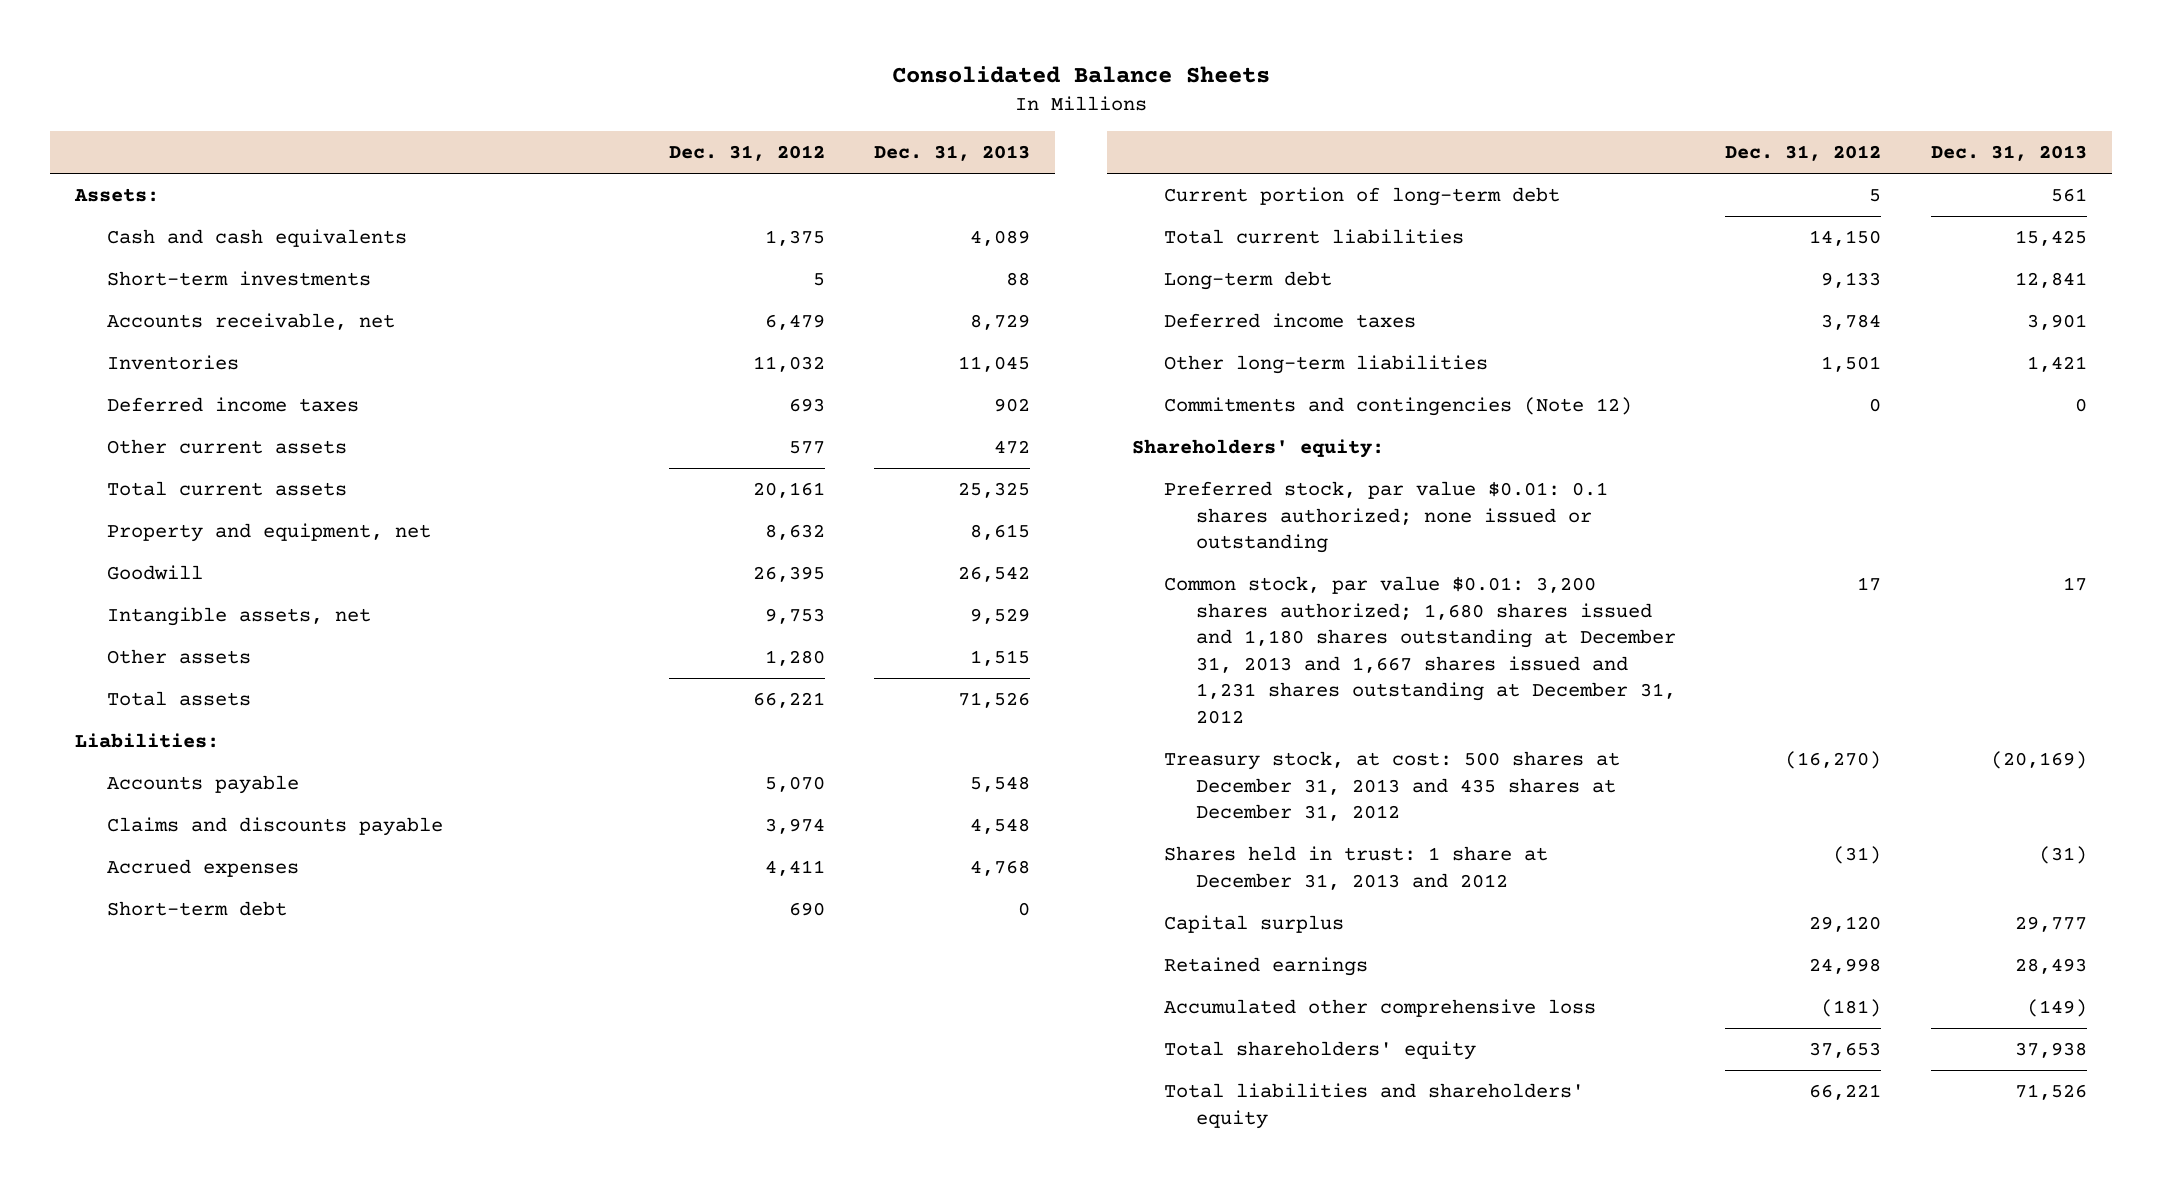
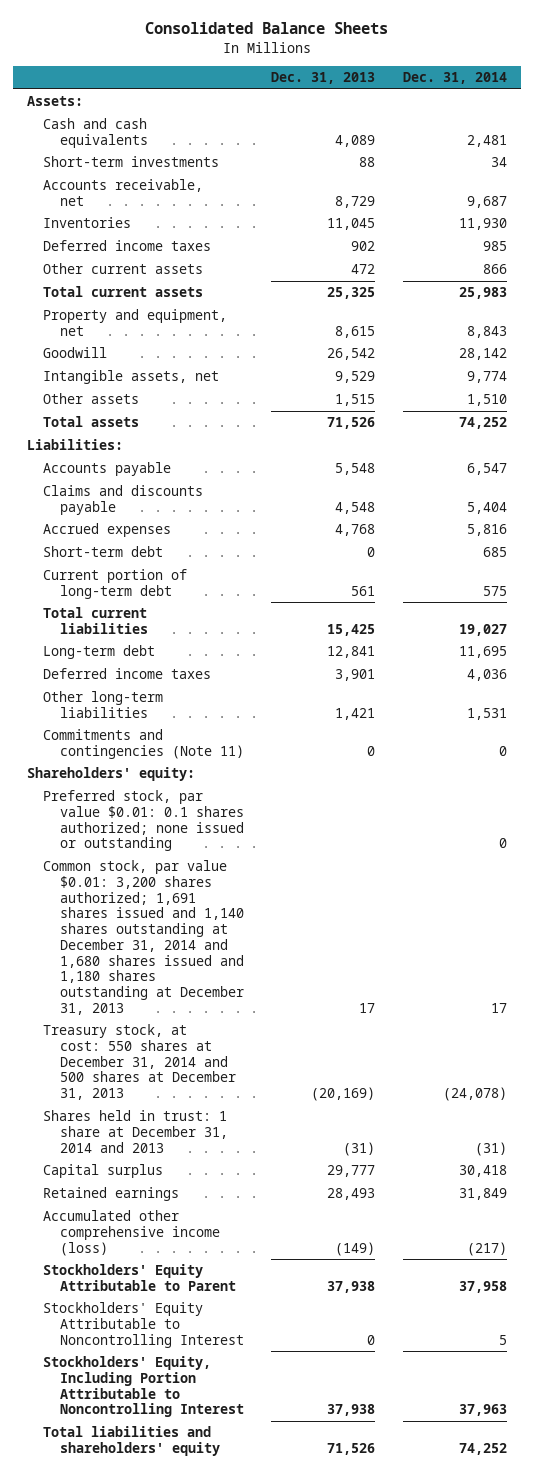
- | Dec. 31, 2012 | Dec. 31, 2013
+ | Dec. 31, 2013 | Dec. 31, 2014
- Commitments and contingencies (Note 12) | 0 | 0
+ Commitments and contingencies (Note 11) | 0 | 0
- Common stock, par value $0.01: 3,200 shares authorized; 1,680 shares issued and 1,180 shares outstanding at December 31, 2013 and 1,667 shares issued and 1,231 shares outstanding at December 31, 2012 | 17 | 17
- Treasury stock, at cost: 500 shares at December 31, 2013 and 435 shares at December 31, 2012 | (16,270) | (20,169)
- Shares held in trust: 1 share at December 31, 2013 and 2012 | (31) | (31)
+ Common stock, par value $0.01: 3,200 shares authorized; 1,691 shares issued and 1,140 shares outstanding at December 31, 2014 and 1,680 shares issued and 1,180 shares outstanding at December 31, 2013 | 17 | 17
+ Treasury stock, at cost: 550 shares at December 31, 2014 and 500 shares at December 31, 2013 | (20,169) | (24,078)
+ Shares held in trust: 1 share at December 31, 2014 and 2013 | (31) | (31)
- Accumulated other comprehensive loss | (181) | (149)
- Total shareholders' equity | 37,653 | 37,938
+ Accumulated other comprehensive income (loss) | (149) | (217)
+ Stockholders' Equity Attributable to Parent | 37,938 | 37,958
+ Stockholders' Equity Attributable to Noncontrolling Interest | 0 | 5
+ Stockholders' Equity, Including Portion Attributable to Noncontrolling Interest | 37,938 | 37,963

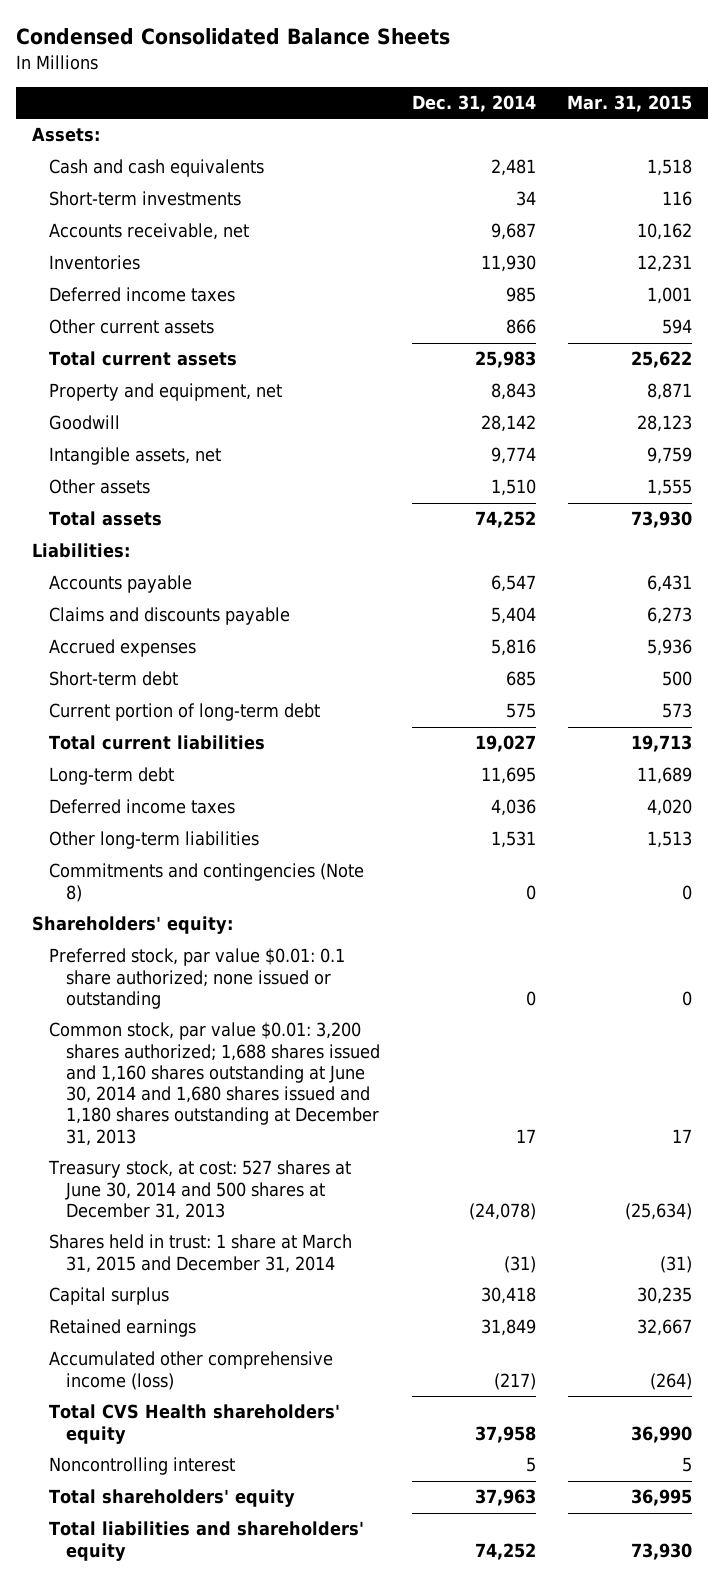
- Consolidated Balance Sheets
+ Condensed Consolidated Balance Sheets
- | Dec. 31, 2013 | Dec. 31, 2014
+ | Dec. 31, 2014 | Mar. 31, 2015
- Commitments and contingencies (Note 11) | 0 | 0
+ Commitments and contingencies (Note 8) | 0 | 0
- Preferred stock, par value $0.01: 0.1 shares authorized; none issued or outstanding | | 0
- Common stock, par value $0.01: 3,200 shares authorized; 1,691 shares issued and 1,140 shares outstanding at December 31, 2014 and 1,680 shares issued and 1,180 shares outstanding at December 31, 2013 | 17 | 17
- Treasury stock, at cost: 550 shares at December 31, 2014 and 500 shares at December 31, 2013 | (20,169) | (24,078)
- Shares held in trust: 1 share at December 31, 2014 and 2013 | (31) | (31)
+ Preferred stock, par value $0.01: 0.1 share authorized; none issued or outstanding | 0 | 0
+ Common stock, par value $0.01: 3,200 shares authorized; 1,688 shares issued and 1,160 shares outstanding at June 30, 2014 and 1,680 shares issued and 1,180 shares outstanding at December 31, 2013 | 17 | 17
+ Treasury stock, at cost: 527 shares at June 30, 2014 and 500 shares at December 31, 2013 | (24,078) | (25,634)
+ Shares held in trust: 1 share at March 31, 2015 and December 31, 2014 | (31) | (31)
- Stockholders' Equity Attributable to Parent | 37,938 | 37,958
- Stockholders' Equity Attributable to Noncontrolling Interest | 0 | 5
- Stockholders' Equity, Including Portion Attributable to Noncontrolling Interest | 37,938 | 37,963
+ Total CVS Health shareholders' equity | 37,958 | 36,990
+ Noncontrolling interest | 5 | 5
+ Total shareholders' equity | 37,963 | 36,995

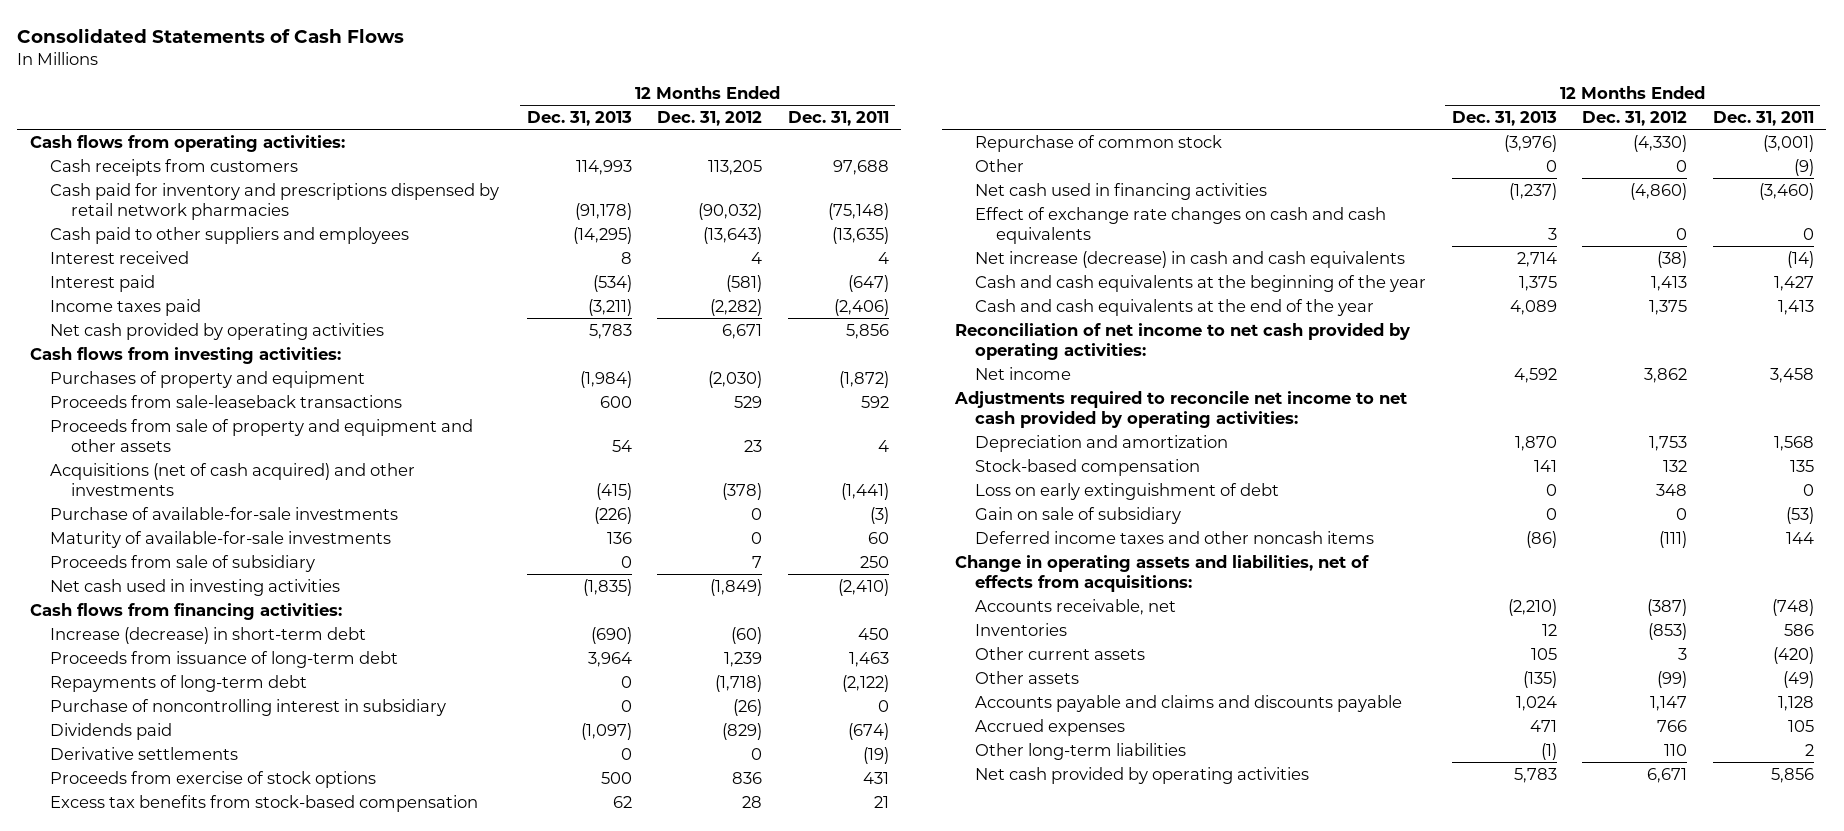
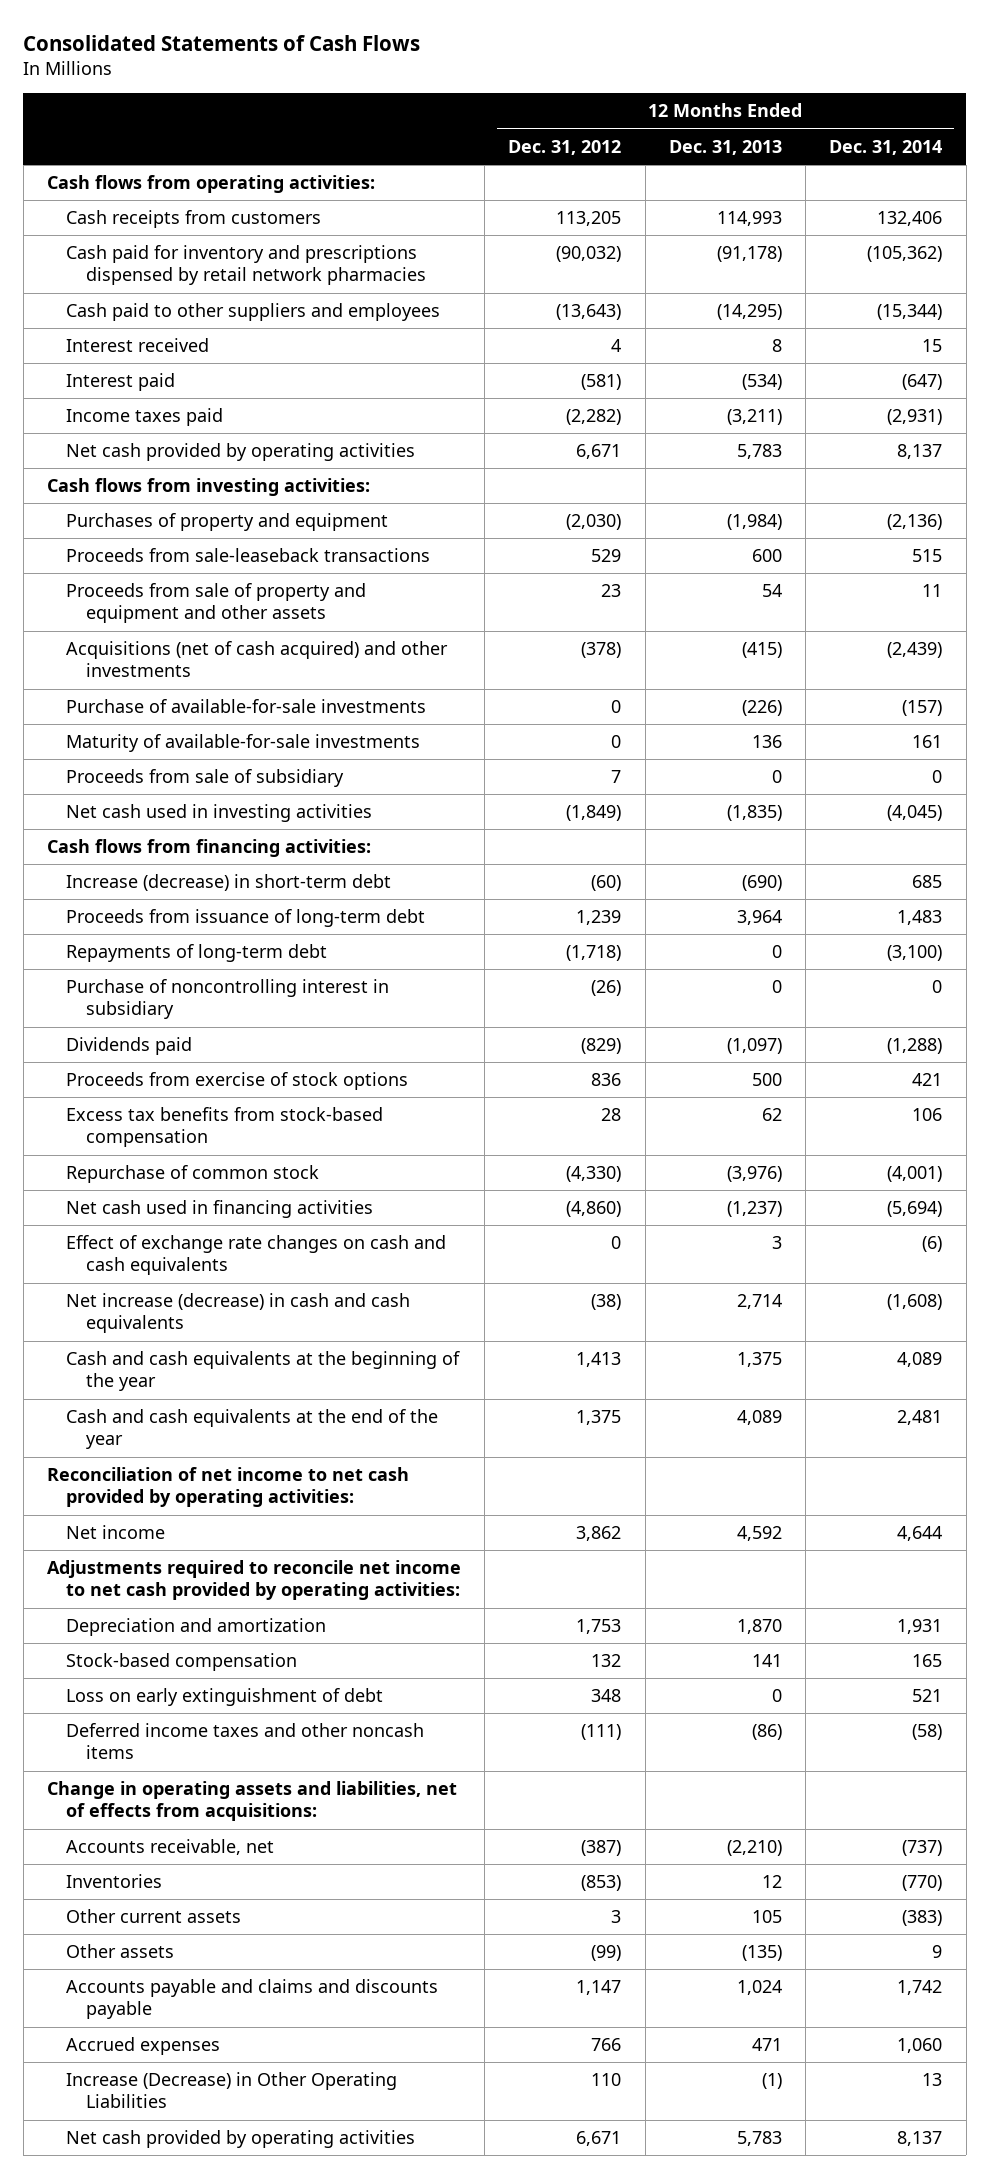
- | 12 Months Ended Dec. 31, 2013 | 12 Months Ended Dec. 31, 2012 | 12 Months Ended Dec. 31, 2011
+ | 12 Months Ended Dec. 31, 2012 | 12 Months Ended Dec. 31, 2013 | 12 Months Ended Dec. 31, 2014
- Derivative settlements | 0 | 0 | (19)
- Other | 0 | 0 | (9)
- Gain on sale of subsidiary | 0 | 0 | (53)
- Other long-term liabilities | (1) | 110 | 2
+ Increase (Decrease) in Other Operating Liabilities | 110 | (1) | 13

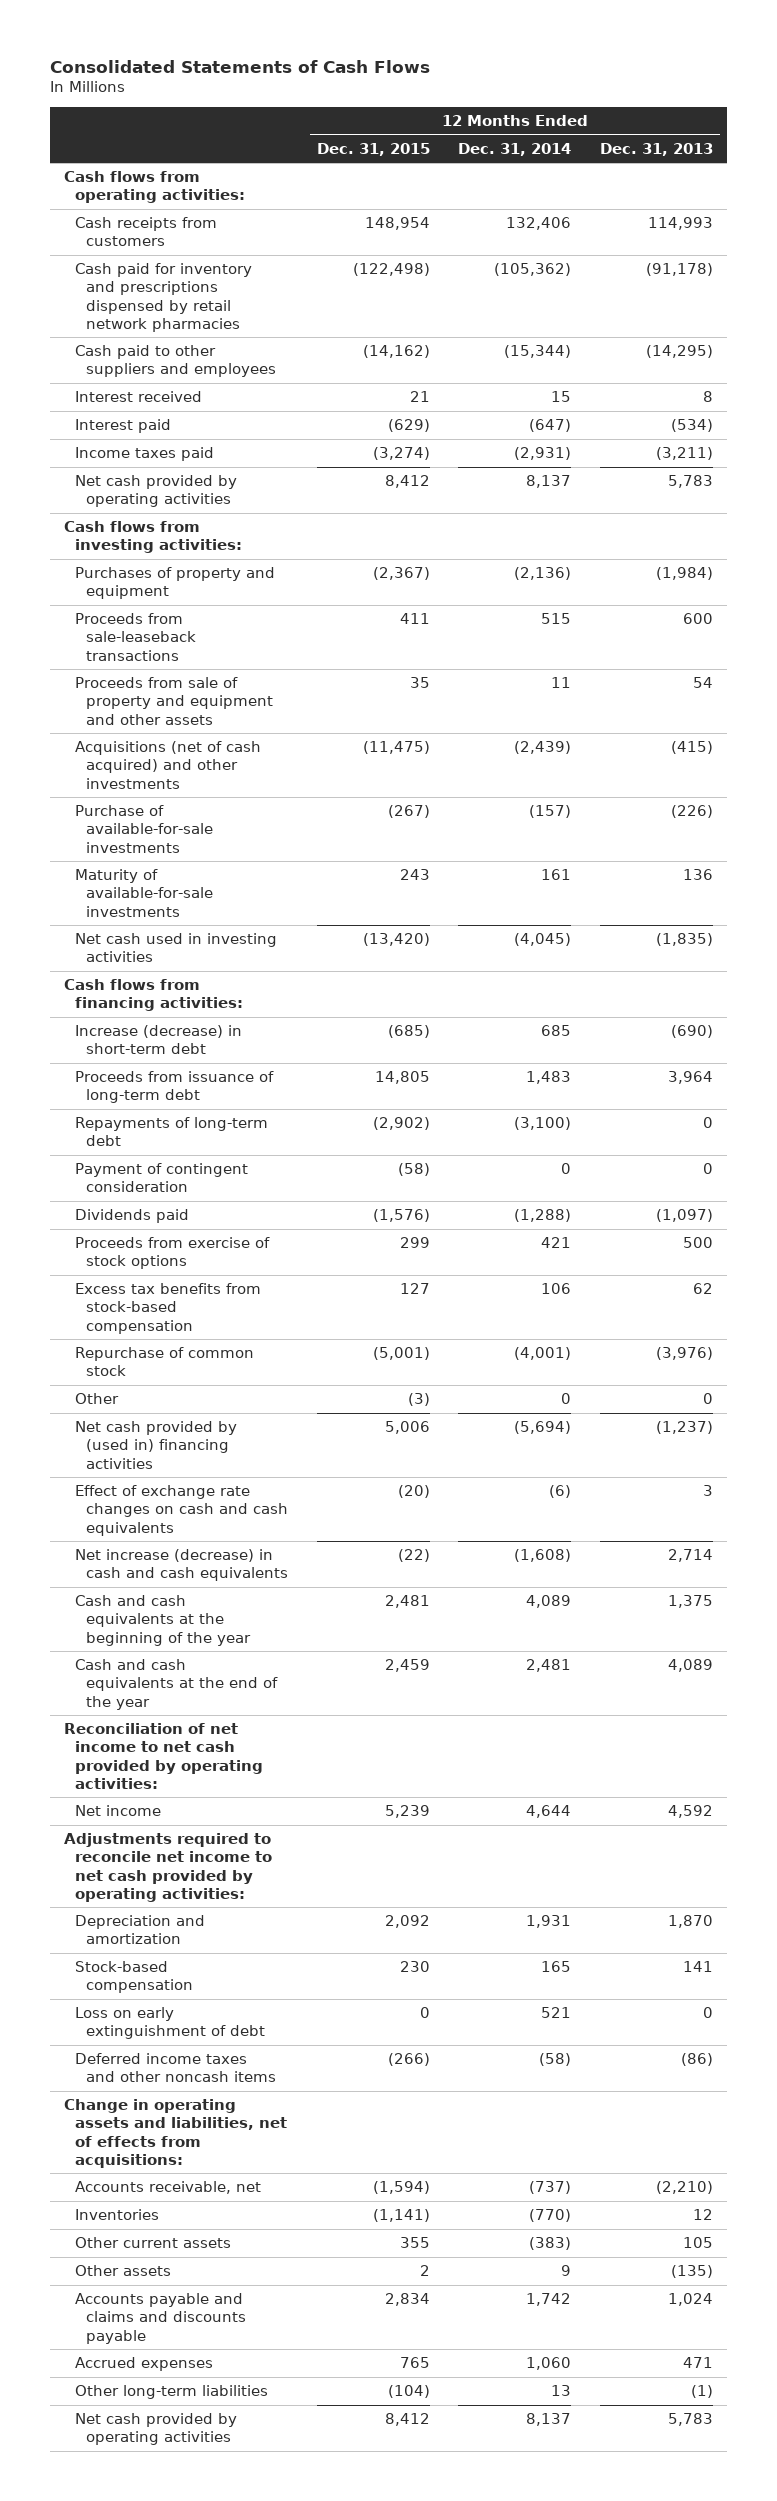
- | 12 Months Ended Dec. 31, 2012 | 12 Months Ended Dec. 31, 2013 | 12 Months Ended Dec. 31, 2014
+ | 12 Months Ended Dec. 31, 2015 | 12 Months Ended Dec. 31, 2014 | 12 Months Ended Dec. 31, 2013
- Proceeds from sale of subsidiary | 7 | 0 | 0
- Purchase of noncontrolling interest in subsidiary | (26) | 0 | 0
+ Payment of contingent consideration | (58) | 0 | 0
- Net cash used in financing activities | (4,860) | (1,237) | (5,694)
+ Other | (3) | 0 | 0
+ Net cash provided by (used in) financing activities | 5,006 | (5,694) | (1,237)
- Increase (Decrease) in Other Operating Liabilities | 110 | (1) | 13
+ Other long-term liabilities | (104) | 13 | (1)

